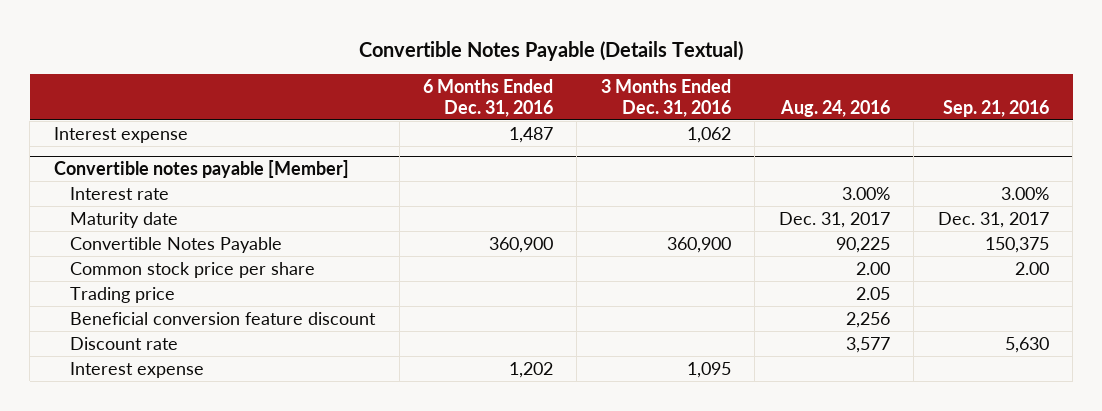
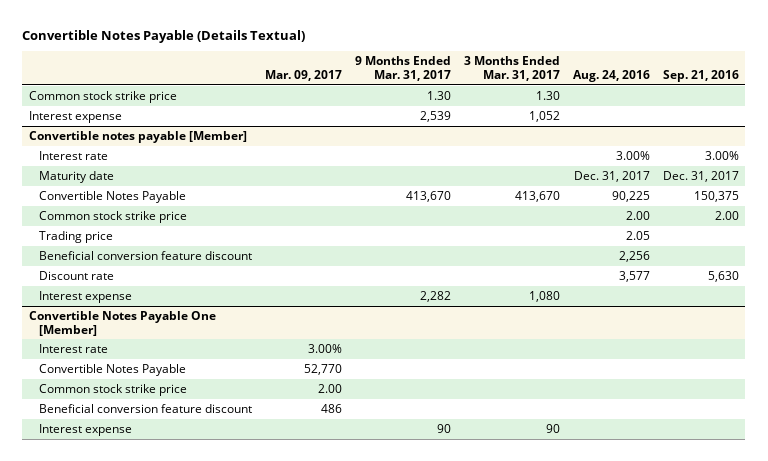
- | 6 Months Ended Dec. 31, 2016 | 3 Months Ended Dec. 31, 2016 | Aug. 24, 2016 | Sep. 21, 2016
+ | Mar. 09, 2017 | 9 Months Ended Mar. 31, 2017 | 3 Months Ended Mar. 31, 2017 | Aug. 24, 2016 | Sep. 21, 2016
+ Common stock strike price | | 1.30 | 1.30 | |
@ Convertible notes payable [Member]
- Common stock price per share | | | 2.00 | 2.00
+ Common stock strike price | | | | 2.00 | 2.00
+ Convertible Notes Payable One [Member]
+ Interest rate | 3.00% | | | |
+ Convertible Notes Payable | 52,770 | | | |
+ Common stock strike price | 2.00 | | | |
+ Beneficial conversion feature discount | 486 | | | |
+ Interest expense | | 90 | 90 | |

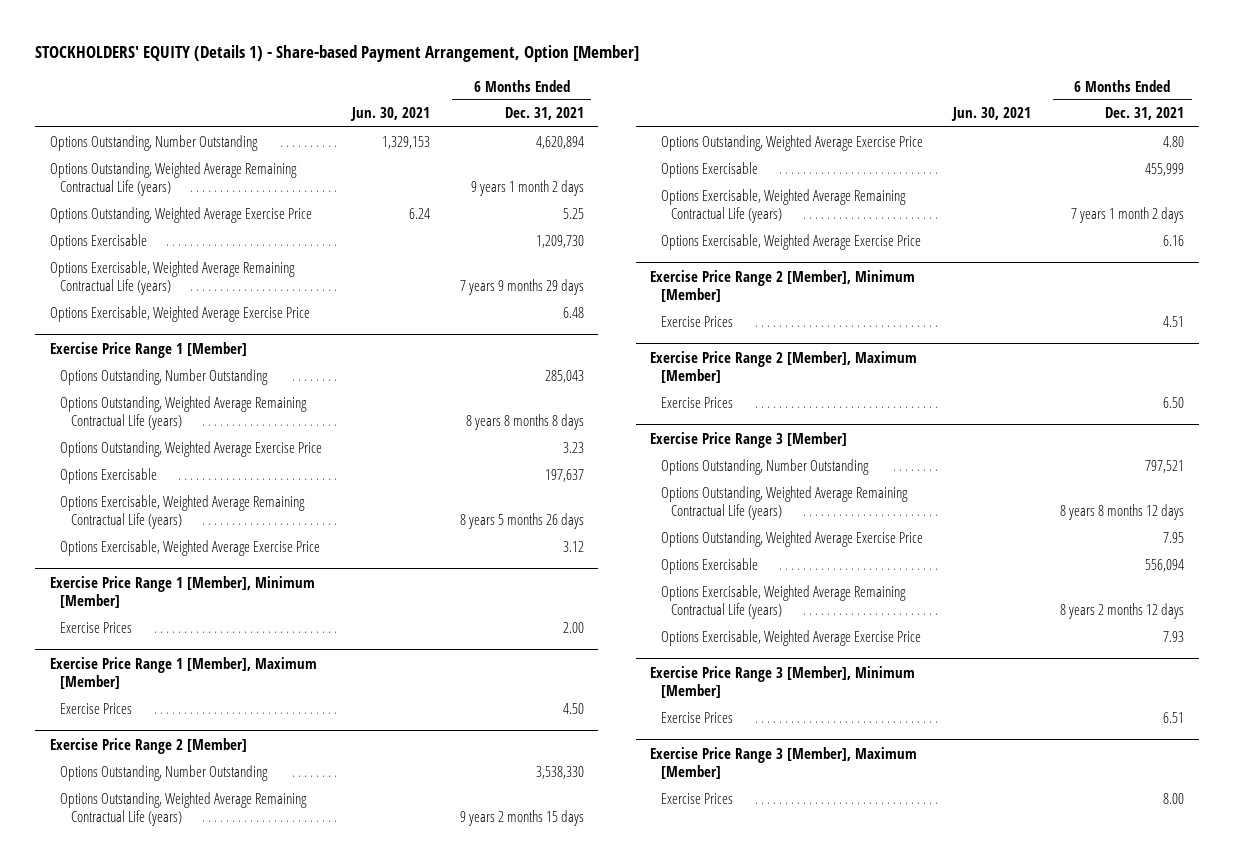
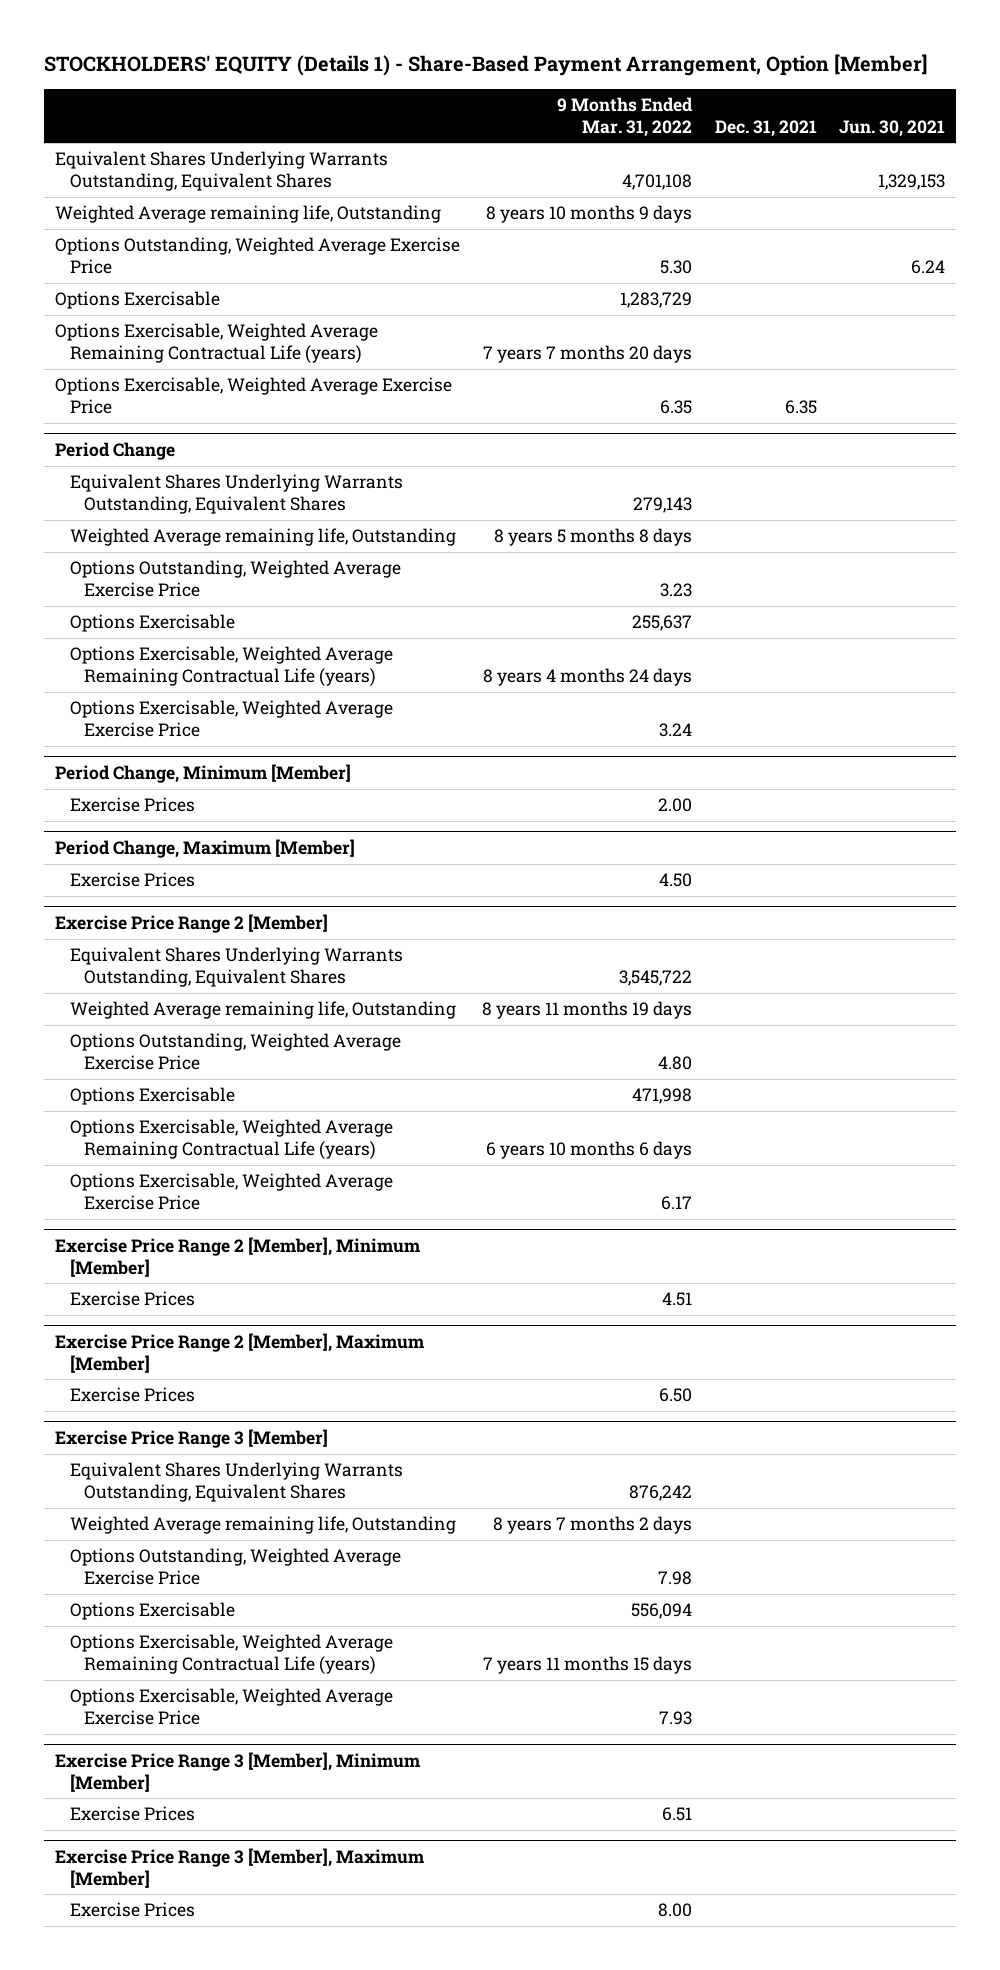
- STOCKHOLDERS' EQUITY (Details 1) - Share-based Payment Arrangement, Option [Member]
+ STOCKHOLDERS' EQUITY (Details 1) - Share-Based Payment Arrangement, Option [Member]
- | Jun. 30, 2021 | 6 Months Ended Dec. 31, 2021
+ | 9 Months Ended Mar. 31, 2022 | Dec. 31, 2021 | Jun. 30, 2021
- Options Outstanding, Number Outstanding | 1,329,153 | 4,620,894
- Options Outstanding, Weighted Average Remaining Contractual Life (years) | | 9 years 1 month 2 days
+ Equivalent Shares Underlying Warrants Outstanding, Equivalent Shares | 4,701,108 | | 1,329,153
+ Weighted Average remaining life, Outstanding | 8 years 10 months 9 days | |
- Exercise Price Range 1 [Member]
- Options Outstanding, Number Outstanding | | 285,043
- Options Outstanding, Weighted Average Remaining Contractual Life (years) | | 8 years 8 months 8 days
+ Period Change
+ Equivalent Shares Underlying Warrants Outstanding, Equivalent Shares | 279,143 | |
+ Weighted Average remaining life, Outstanding | 8 years 5 months 8 days | |
- Exercise Price Range 1 [Member], Minimum [Member]
- Exercise Prices | | 2.00
- Exercise Price Range 1 [Member], Maximum [Member]
- Exercise Prices | | 4.50
+ Period Change, Minimum [Member]
+ Exercise Prices | 2.00 | |
+ Period Change, Maximum [Member]
+ Exercise Prices | 4.50 | |
@ Exercise Price Range 2 [Member]
- Options Outstanding, Number Outstanding | | 3,538,330
- Options Outstanding, Weighted Average Remaining Contractual Life (years) | | 9 years 2 months 15 days
+ Equivalent Shares Underlying Warrants Outstanding, Equivalent Shares | 3,545,722 | |
+ Weighted Average remaining life, Outstanding | 8 years 11 months 19 days | |
@ Exercise Price Range 3 [Member]
- Options Outstanding, Number Outstanding | | 797,521
- Options Outstanding, Weighted Average Remaining Contractual Life (years) | | 8 years 8 months 12 days
+ Equivalent Shares Underlying Warrants Outstanding, Equivalent Shares | 876,242 | |
+ Weighted Average remaining life, Outstanding | 8 years 7 months 2 days | |

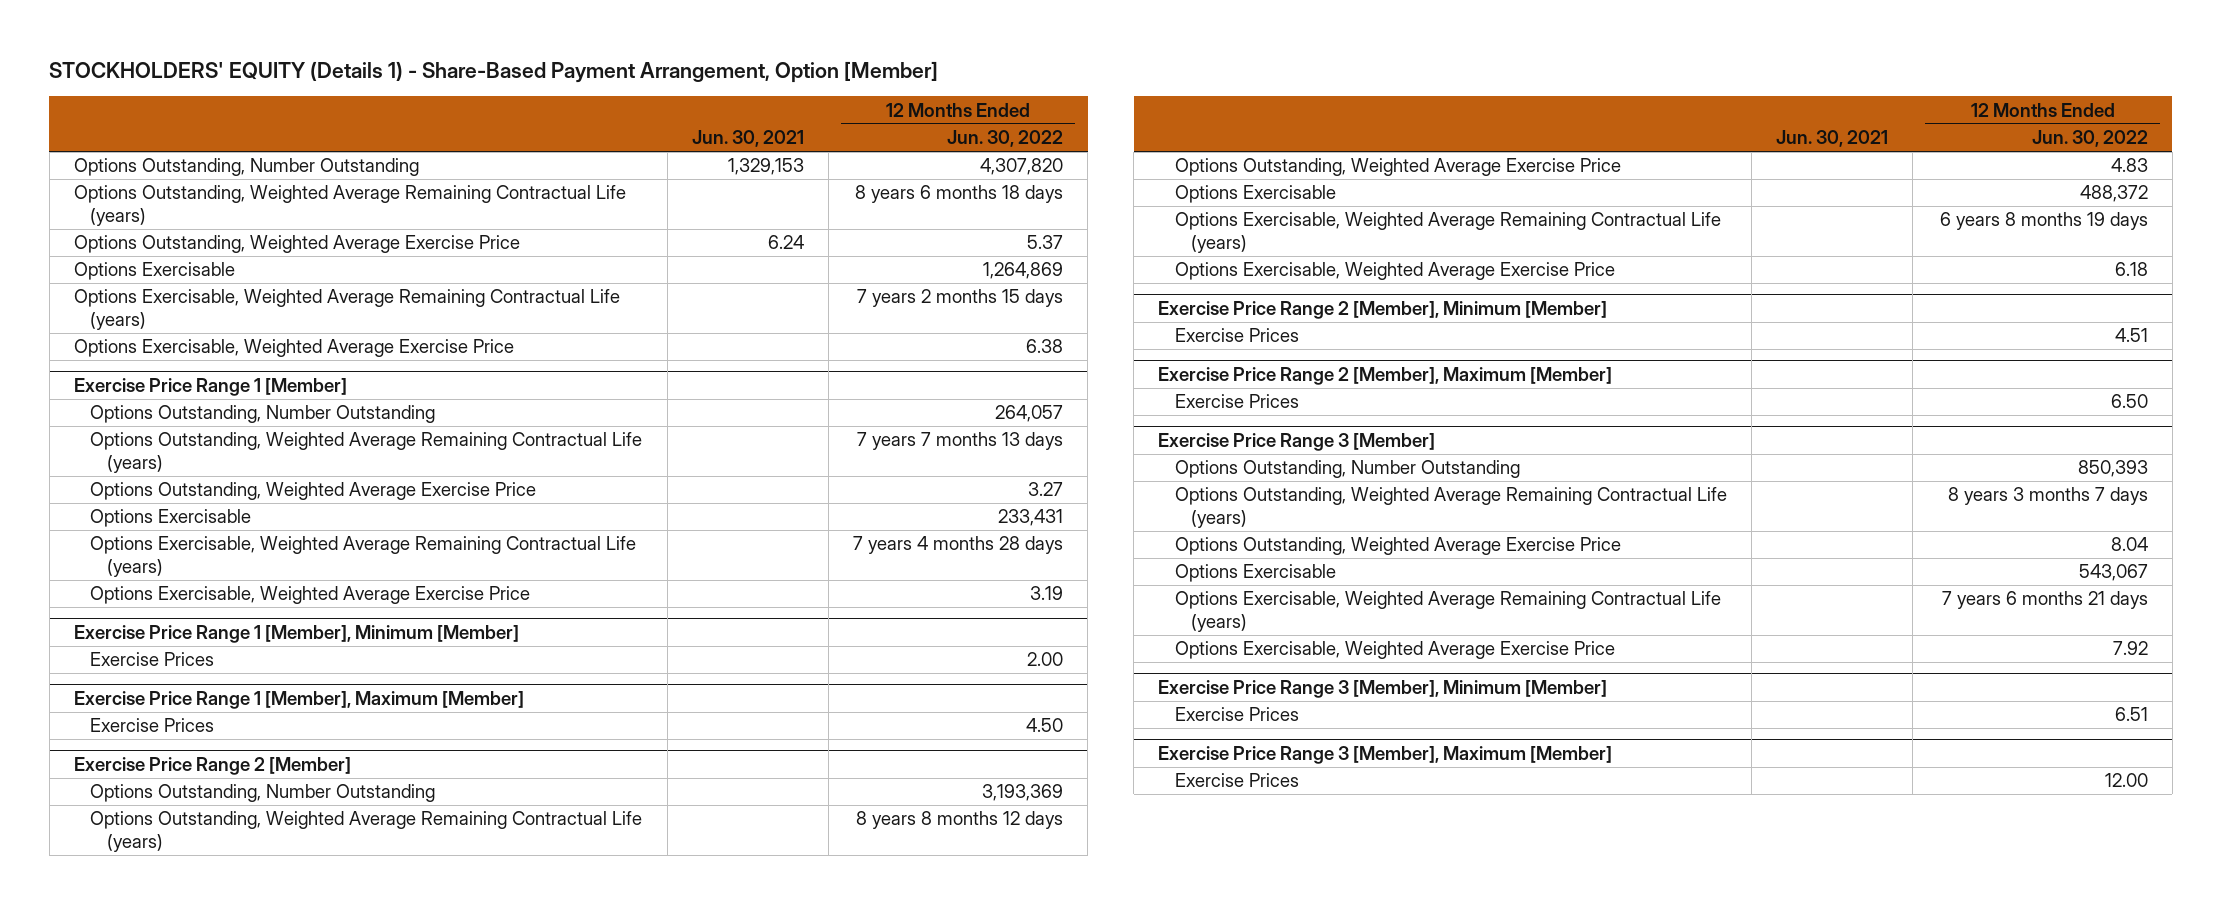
- | 9 Months Ended Mar. 31, 2022 | Dec. 31, 2021 | Jun. 30, 2021
+ | Jun. 30, 2021 | 12 Months Ended Jun. 30, 2022
- Equivalent Shares Underlying Warrants Outstanding, Equivalent Shares | 4,701,108 | | 1,329,153
- Weighted Average remaining life, Outstanding | 8 years 10 months 9 days | |
+ Options Outstanding, Number Outstanding | 1,329,153 | 4,307,820
+ Options Outstanding, Weighted Average Remaining Contractual Life (years) | | 8 years 6 months 18 days
- Period Change
- Equivalent Shares Underlying Warrants Outstanding, Equivalent Shares | 279,143 | |
- Weighted Average remaining life, Outstanding | 8 years 5 months 8 days | |
+ Exercise Price Range 1 [Member]
+ Options Outstanding, Number Outstanding | | 264,057
+ Options Outstanding, Weighted Average Remaining Contractual Life (years) | | 7 years 7 months 13 days
- Period Change, Minimum [Member]
- Exercise Prices | 2.00 | |
- Period Change, Maximum [Member]
- Exercise Prices | 4.50 | |
+ Exercise Price Range 1 [Member], Minimum [Member]
+ Exercise Prices | | 2.00
+ Exercise Price Range 1 [Member], Maximum [Member]
+ Exercise Prices | | 4.50
@ Exercise Price Range 2 [Member]
- Equivalent Shares Underlying Warrants Outstanding, Equivalent Shares | 3,545,722 | |
- Weighted Average remaining life, Outstanding | 8 years 11 months 19 days | |
+ Options Outstanding, Number Outstanding | | 3,193,369
+ Options Outstanding, Weighted Average Remaining Contractual Life (years) | | 8 years 8 months 12 days
@ Exercise Price Range 3 [Member]
- Equivalent Shares Underlying Warrants Outstanding, Equivalent Shares | 876,242 | |
- Weighted Average remaining life, Outstanding | 8 years 7 months 2 days | |
+ Options Outstanding, Number Outstanding | | 850,393
+ Options Outstanding, Weighted Average Remaining Contractual Life (years) | | 8 years 3 months 7 days

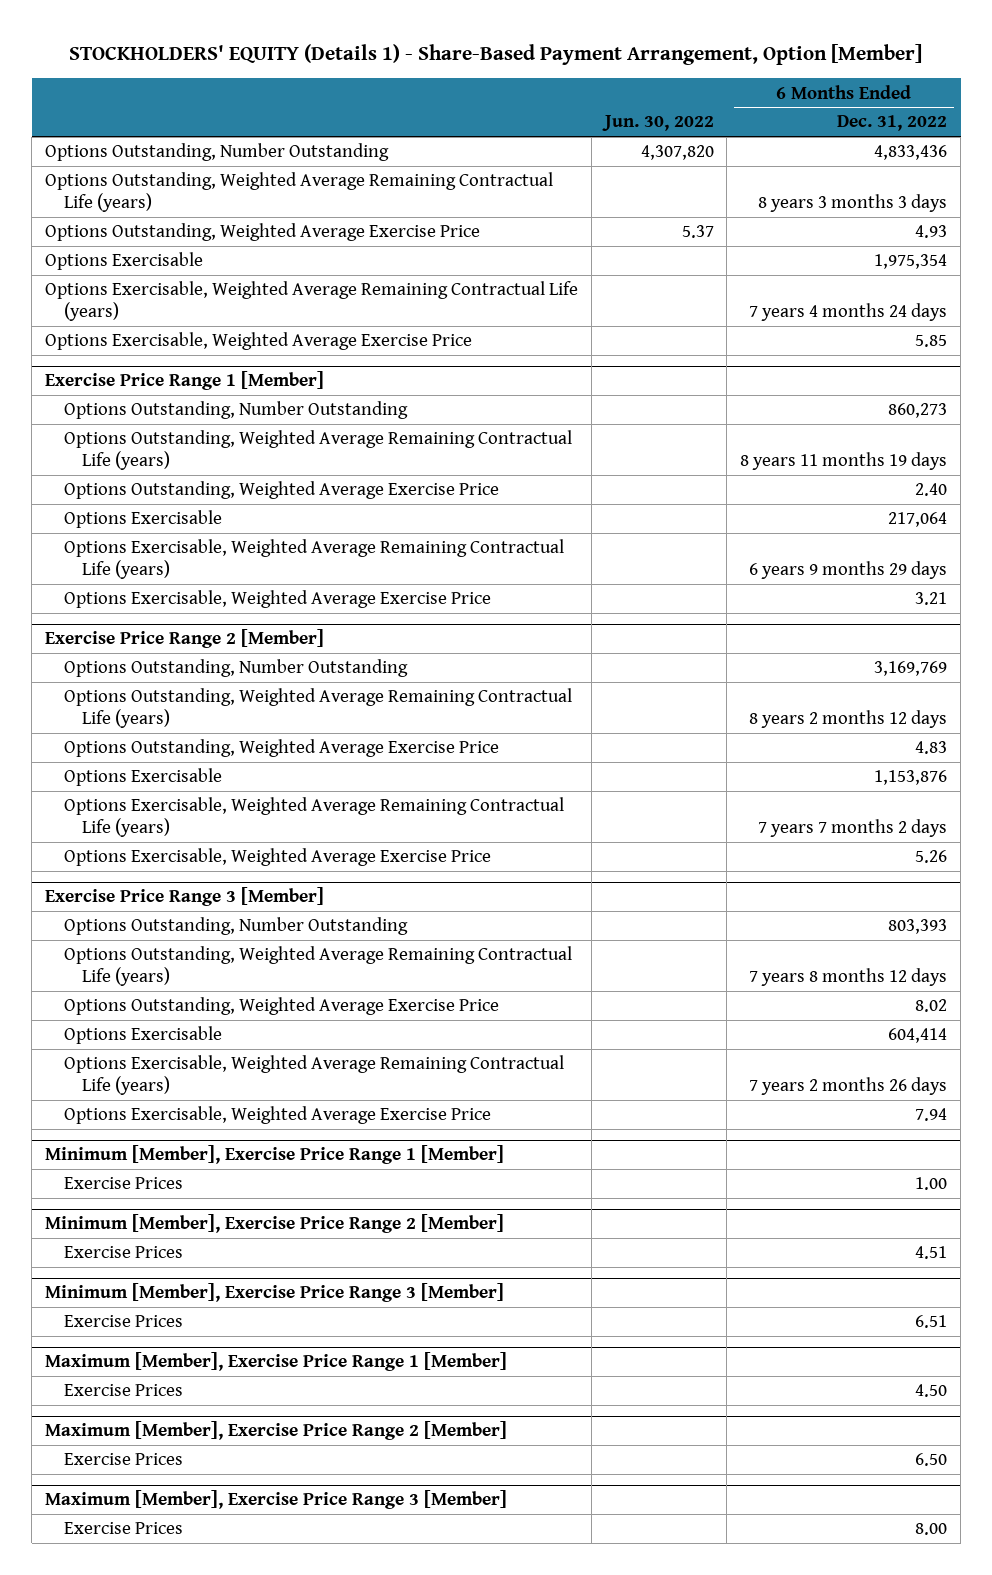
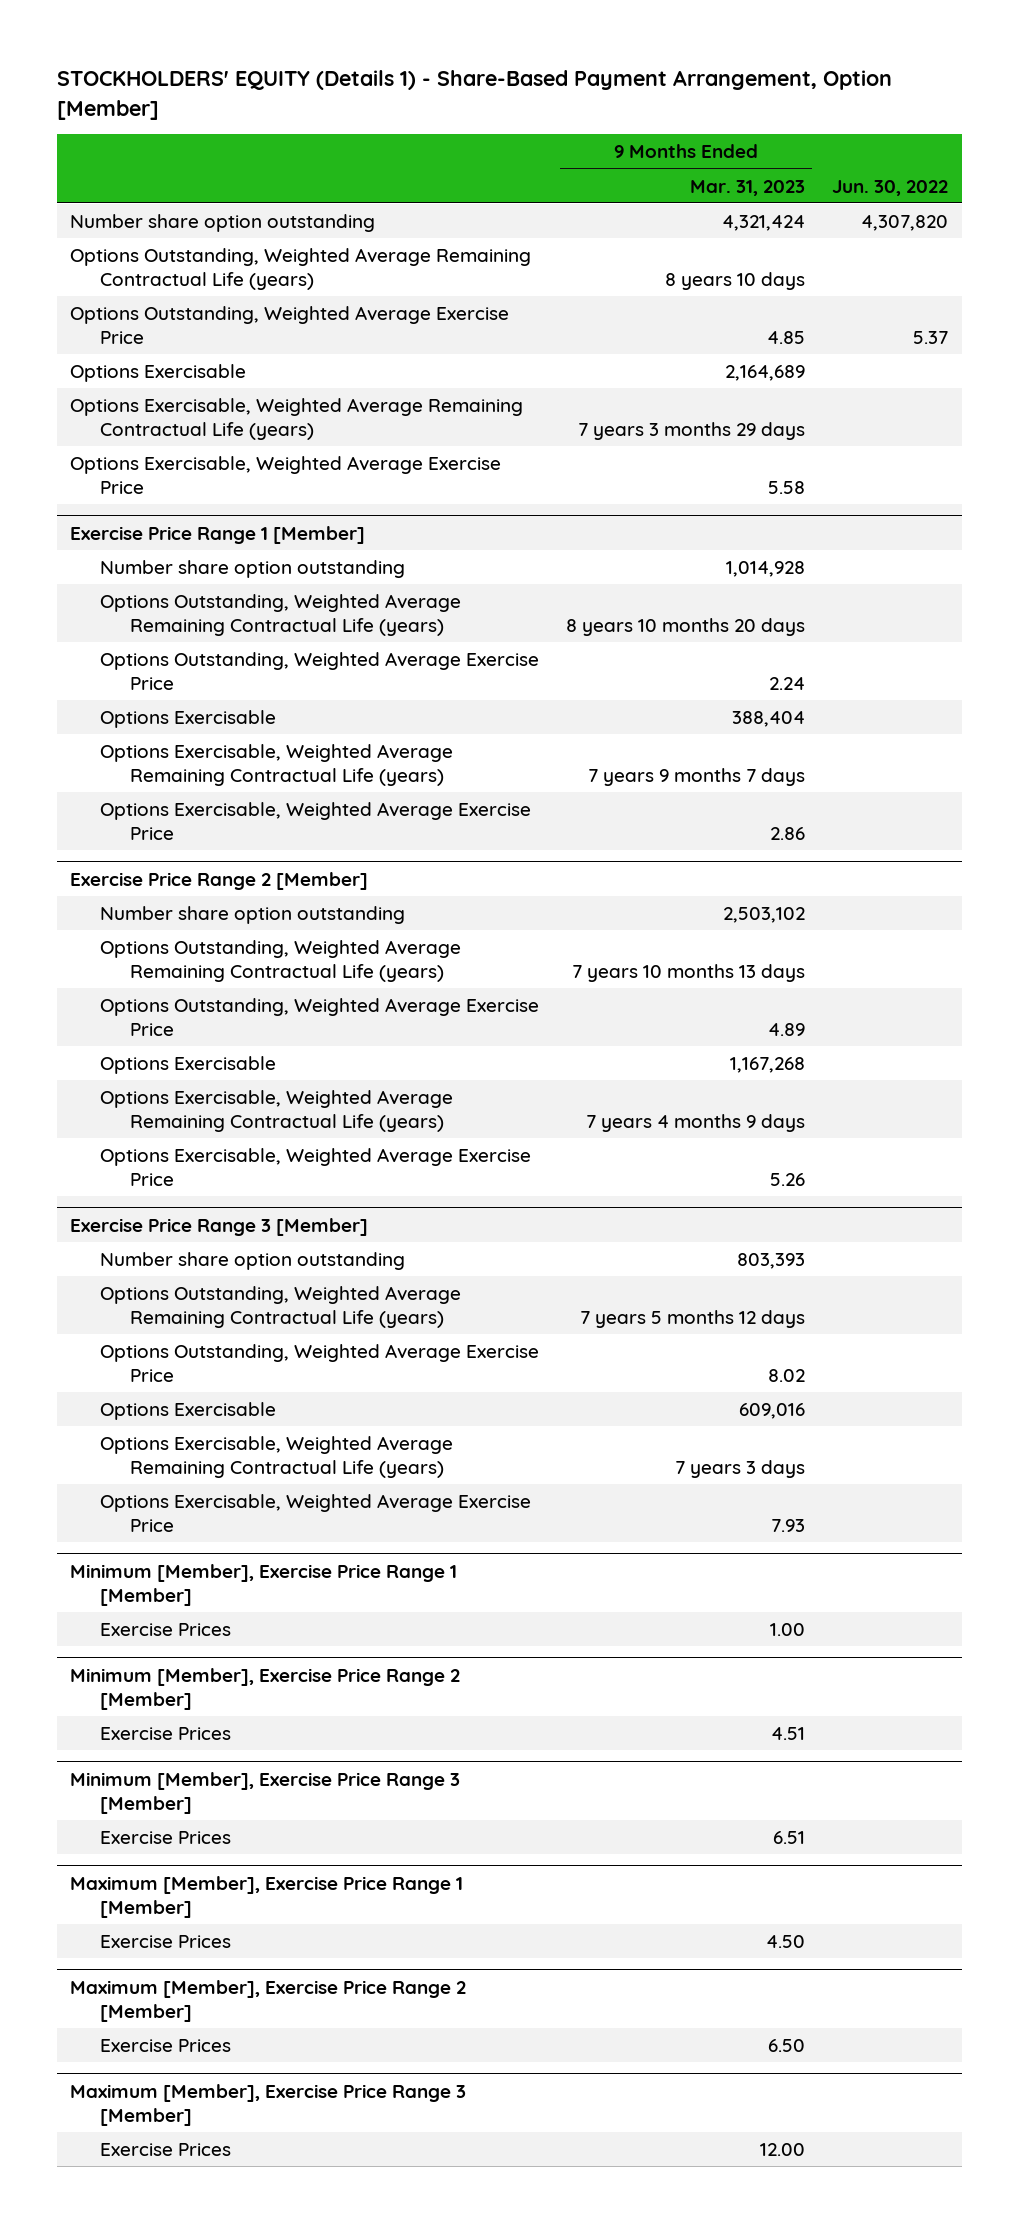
- | Jun. 30, 2022 | 6 Months Ended Dec. 31, 2022
+ | 9 Months Ended Mar. 31, 2023 | Jun. 30, 2022
- Options Outstanding, Number Outstanding | 4,307,820 | 4,833,436
+ Number share option outstanding | 4,321,424 | 4,307,820
@ Exercise Price Range 1 [Member]
- Options Outstanding, Number Outstanding | | 860,273
+ Number share option outstanding | 1,014,928 |
@ Exercise Price Range 2 [Member]
- Options Outstanding, Number Outstanding | | 3,169,769
+ Number share option outstanding | 2,503,102 |
@ Exercise Price Range 3 [Member]
- Options Outstanding, Number Outstanding | | 803,393
+ Number share option outstanding | 803,393 |

